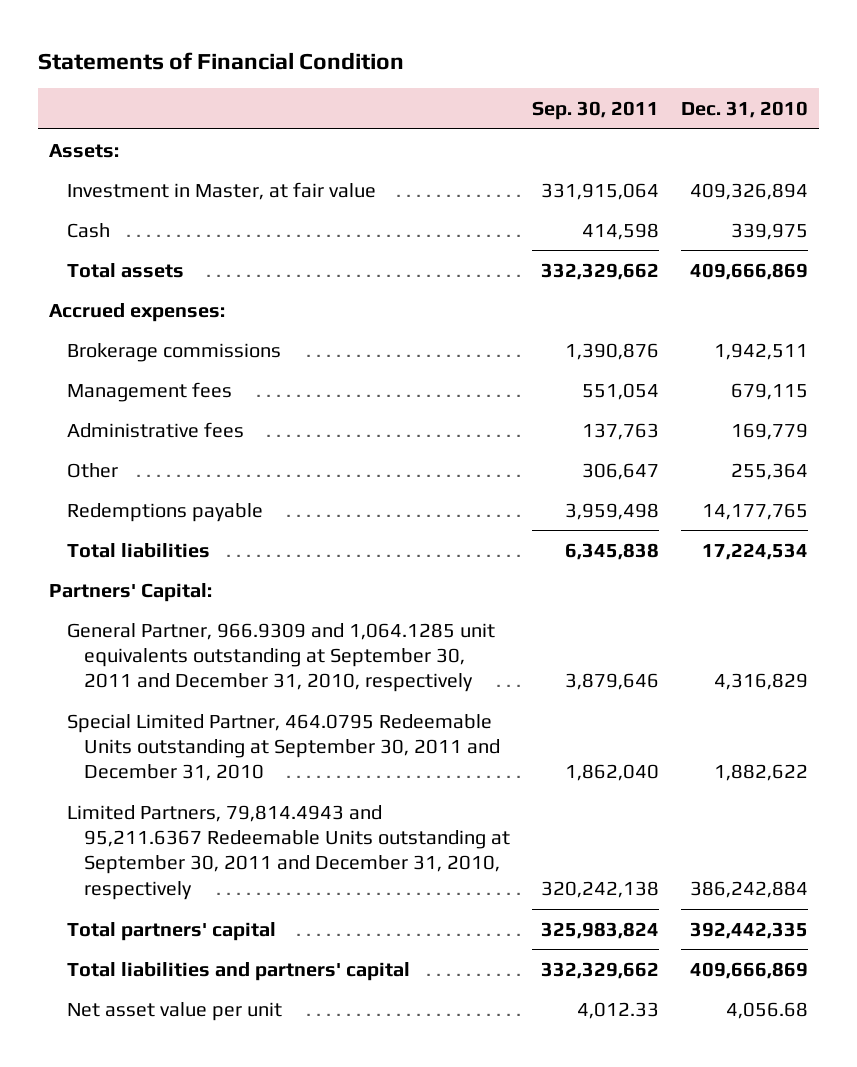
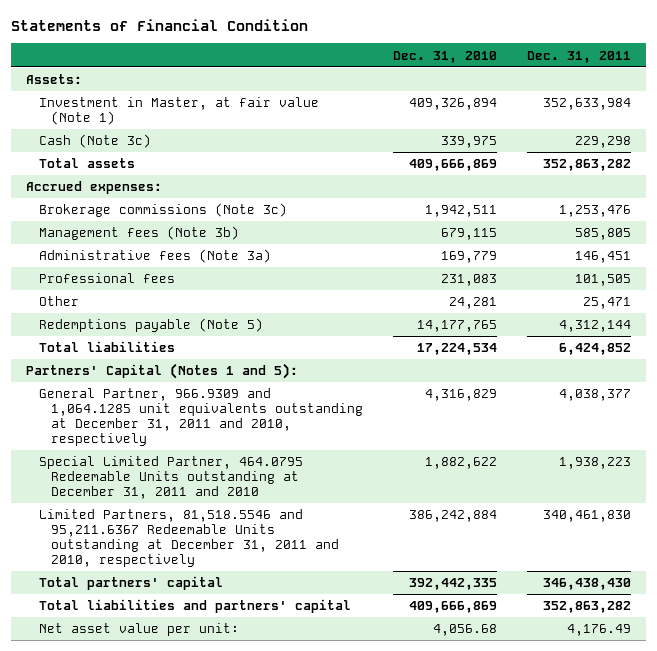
- | Sep. 30, 2011 | Dec. 31, 2010
+ | Dec. 31, 2010 | Dec. 31, 2011
- Investment in Master, at fair value | 331,915,064 | 409,326,894
- Cash | 414,598 | 339,975
+ Investment in Master, at fair value (Note 1) | 409,326,894 | 352,633,984
+ Cash (Note 3c) | 339,975 | 229,298
- Brokerage commissions | 1,390,876 | 1,942,511
- Management fees | 551,054 | 679,115
- Administrative fees | 137,763 | 169,779
- Other | 306,647 | 255,364
- Redemptions payable | 3,959,498 | 14,177,765
+ Brokerage commissions (Note 3c) | 1,942,511 | 1,253,476
+ Management fees (Note 3b) | 679,115 | 585,805
+ Administrative fees (Note 3a) | 169,779 | 146,451
+ Professional fees | 231,083 | 101,505
+ Other | 24,281 | 25,471
+ Redemptions payable (Note 5) | 14,177,765 | 4,312,144
- Partners' Capital:
- General Partner, 966.9309 and 1,064.1285 unit equivalents outstanding at September 30, 2011 and December 31, 2010, respectively | 3,879,646 | 4,316,829
- Special Limited Partner, 464.0795 Redeemable Units outstanding at September 30, 2011 and December 31, 2010 | 1,862,040 | 1,882,622
- Limited Partners, 79,814.4943 and 95,211.6367 Redeemable Units outstanding at September 30, 2011 and December 31, 2010, respectively | 320,242,138 | 386,242,884
+ Partners' Capital (Notes 1 and 5):
+ General Partner, 966.9309 and 1,064.1285 unit equivalents outstanding at December 31, 2011 and 2010, respectively | 4,316,829 | 4,038,377
+ Special Limited Partner, 464.0795 Redeemable Units outstanding at December 31, 2011 and 2010 | 1,882,622 | 1,938,223
+ Limited Partners, 81,518.5546 and 95,211.6367 Redeemable Units outstanding at December 31, 2011 and 2010, respectively | 386,242,884 | 340,461,830
- Net asset value per unit | 4,012.33 | 4,056.68
+ Net asset value per unit: | 4,056.68 | 4,176.49

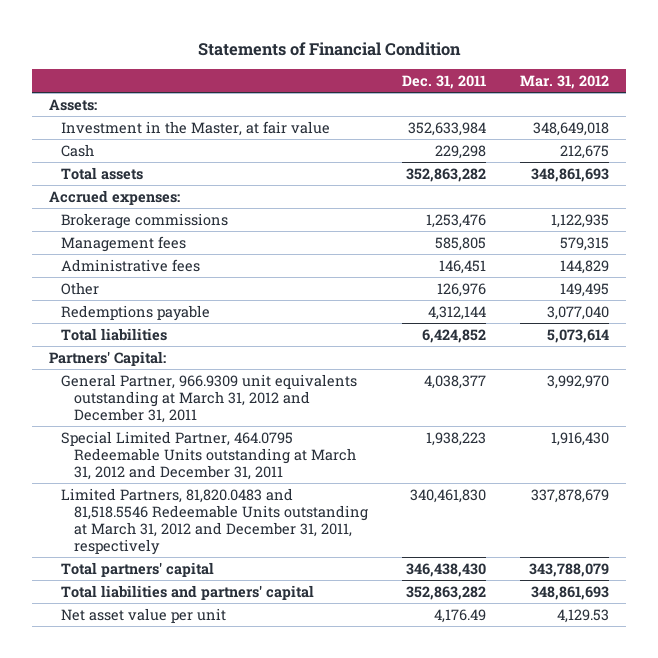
- | Dec. 31, 2010 | Dec. 31, 2011
+ | Dec. 31, 2011 | Mar. 31, 2012
- Investment in Master, at fair value (Note 1) | 409,326,894 | 352,633,984
- Cash (Note 3c) | 339,975 | 229,298
+ Investment in the Master, at fair value | 352,633,984 | 348,649,018
+ Cash | 229,298 | 212,675
- Brokerage commissions (Note 3c) | 1,942,511 | 1,253,476
- Management fees (Note 3b) | 679,115 | 585,805
- Administrative fees (Note 3a) | 169,779 | 146,451
- Professional fees | 231,083 | 101,505
- Other | 24,281 | 25,471
- Redemptions payable (Note 5) | 14,177,765 | 4,312,144
+ Brokerage commissions | 1,253,476 | 1,122,935
+ Management fees | 585,805 | 579,315
+ Administrative fees | 146,451 | 144,829
+ Other | 126,976 | 149,495
+ Redemptions payable | 4,312,144 | 3,077,040
- Partners' Capital (Notes 1 and 5):
- General Partner, 966.9309 and 1,064.1285 unit equivalents outstanding at December 31, 2011 and 2010, respectively | 4,316,829 | 4,038,377
- Special Limited Partner, 464.0795 Redeemable Units outstanding at December 31, 2011 and 2010 | 1,882,622 | 1,938,223
- Limited Partners, 81,518.5546 and 95,211.6367 Redeemable Units outstanding at December 31, 2011 and 2010, respectively | 386,242,884 | 340,461,830
+ Partners' Capital:
+ General Partner, 966.9309 unit equivalents outstanding at March 31, 2012 and December 31, 2011 | 4,038,377 | 3,992,970
+ Special Limited Partner, 464.0795 Redeemable Units outstanding at March 31, 2012 and December 31, 2011 | 1,938,223 | 1,916,430
+ Limited Partners, 81,820.0483 and 81,518.5546 Redeemable Units outstanding at March 31, 2012 and December 31, 2011, respectively | 340,461,830 | 337,878,679
- Net asset value per unit: | 4,056.68 | 4,176.49
+ Net asset value per unit | 4,176.49 | 4,129.53

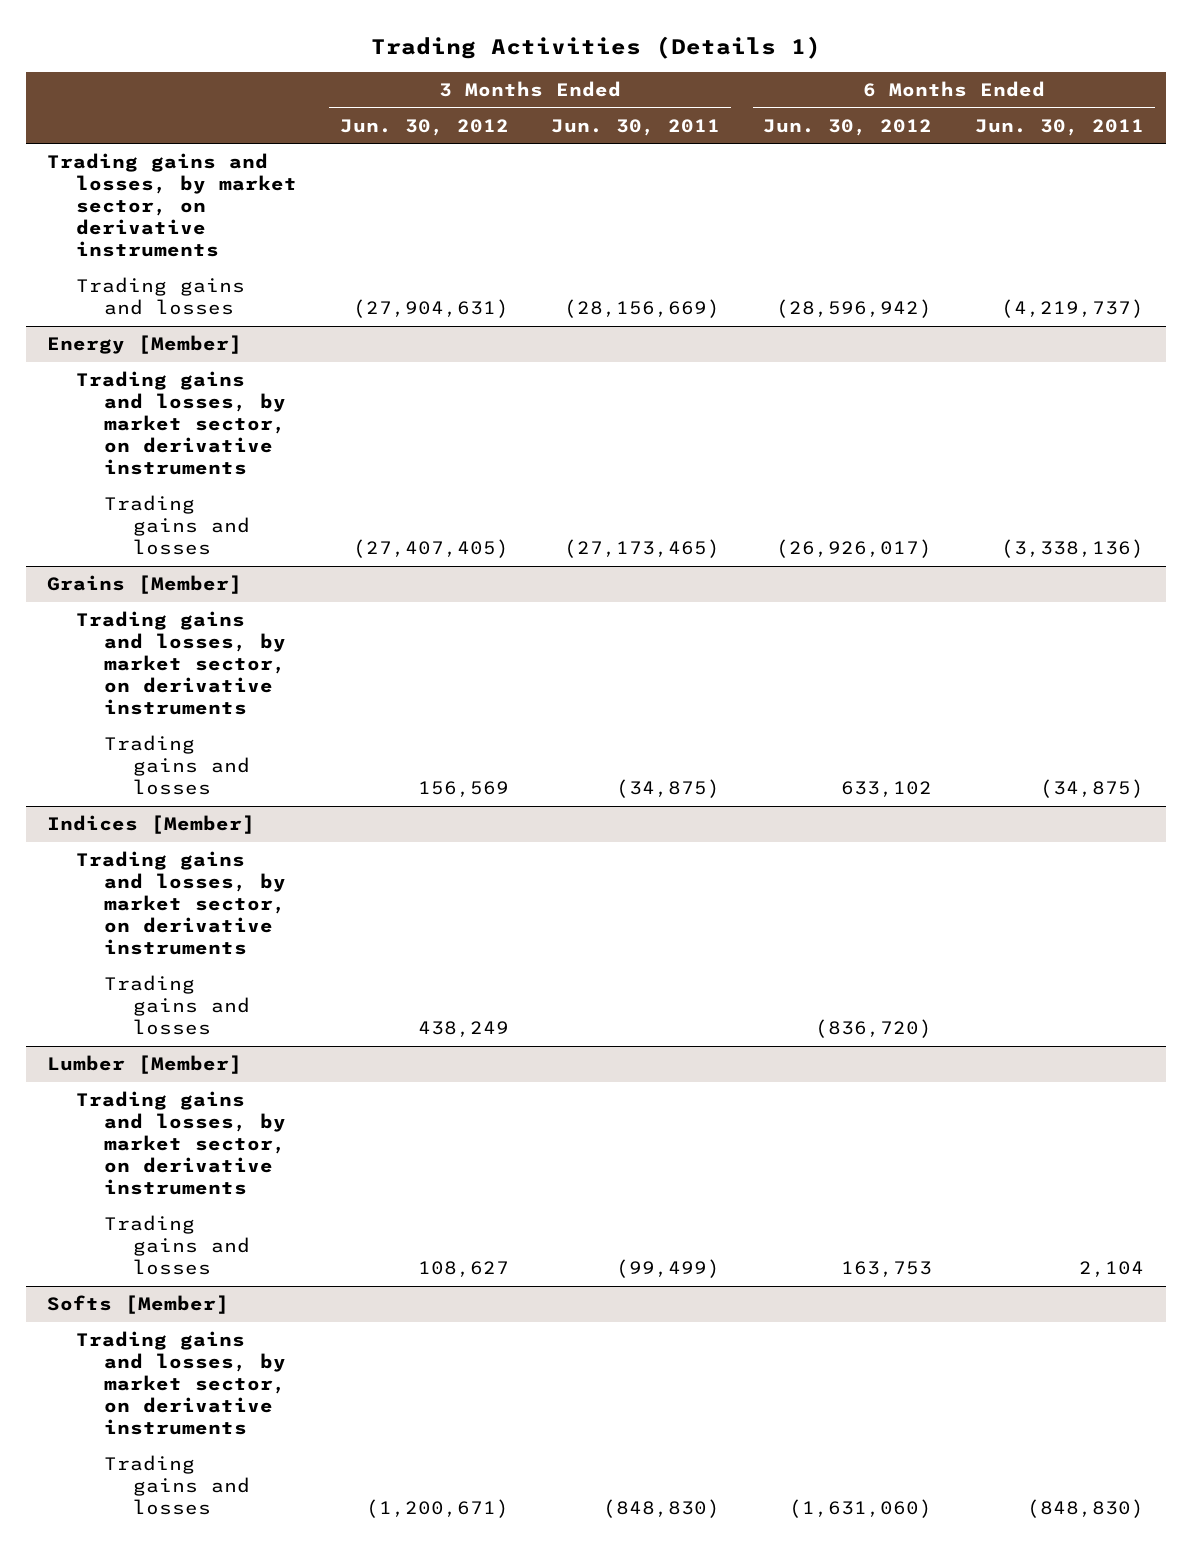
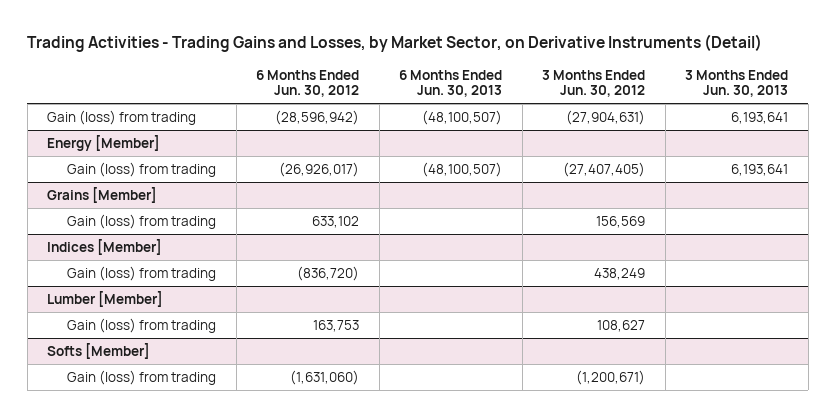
- Trading Activities (Details 1)
+ Trading Activities - Trading Gains and Losses, by Market Sector, on Derivative Instruments (Detail)
- | 3 Months Ended Jun. 30, 2012 | 3 Months Ended Jun. 30, 2011 | 6 Months Ended Jun. 30, 2012 | 6 Months Ended Jun. 30, 2011
+ | 6 Months Ended Jun. 30, 2012 | 6 Months Ended Jun. 30, 2013 | 3 Months Ended Jun. 30, 2012 | 3 Months Ended Jun. 30, 2013
- Trading gains and losses, by market sector, on derivative instruments
- Trading gains and losses | (27,904,631) | (28,156,669) | (28,596,942) | (4,219,737)
+ Gain (loss) from trading | (28,596,942) | (48,100,507) | (27,904,631) | 6,193,641
@ Energy [Member]
- Trading gains and losses, by market sector, on derivative instruments
- Trading gains and losses | (27,407,405) | (27,173,465) | (26,926,017) | (3,338,136)
+ Gain (loss) from trading | (26,926,017) | (48,100,507) | (27,407,405) | 6,193,641
@ Grains [Member]
- Trading gains and losses, by market sector, on derivative instruments
- Trading gains and losses | 156,569 | (34,875) | 633,102 | (34,875)
+ Gain (loss) from trading | 633,102 | | 156,569 |
@ Indices [Member]
- Trading gains and losses, by market sector, on derivative instruments
- Trading gains and losses | 438,249 | | (836,720) |
+ Gain (loss) from trading | (836,720) | | 438,249 |
@ Lumber [Member]
- Trading gains and losses, by market sector, on derivative instruments
- Trading gains and losses | 108,627 | (99,499) | 163,753 | 2,104
+ Gain (loss) from trading | 163,753 | | 108,627 |
@ Softs [Member]
- Trading gains and losses, by market sector, on derivative instruments
- Trading gains and losses | (1,200,671) | (848,830) | (1,631,060) | (848,830)
+ Gain (loss) from trading | (1,631,060) | | (1,200,671) |

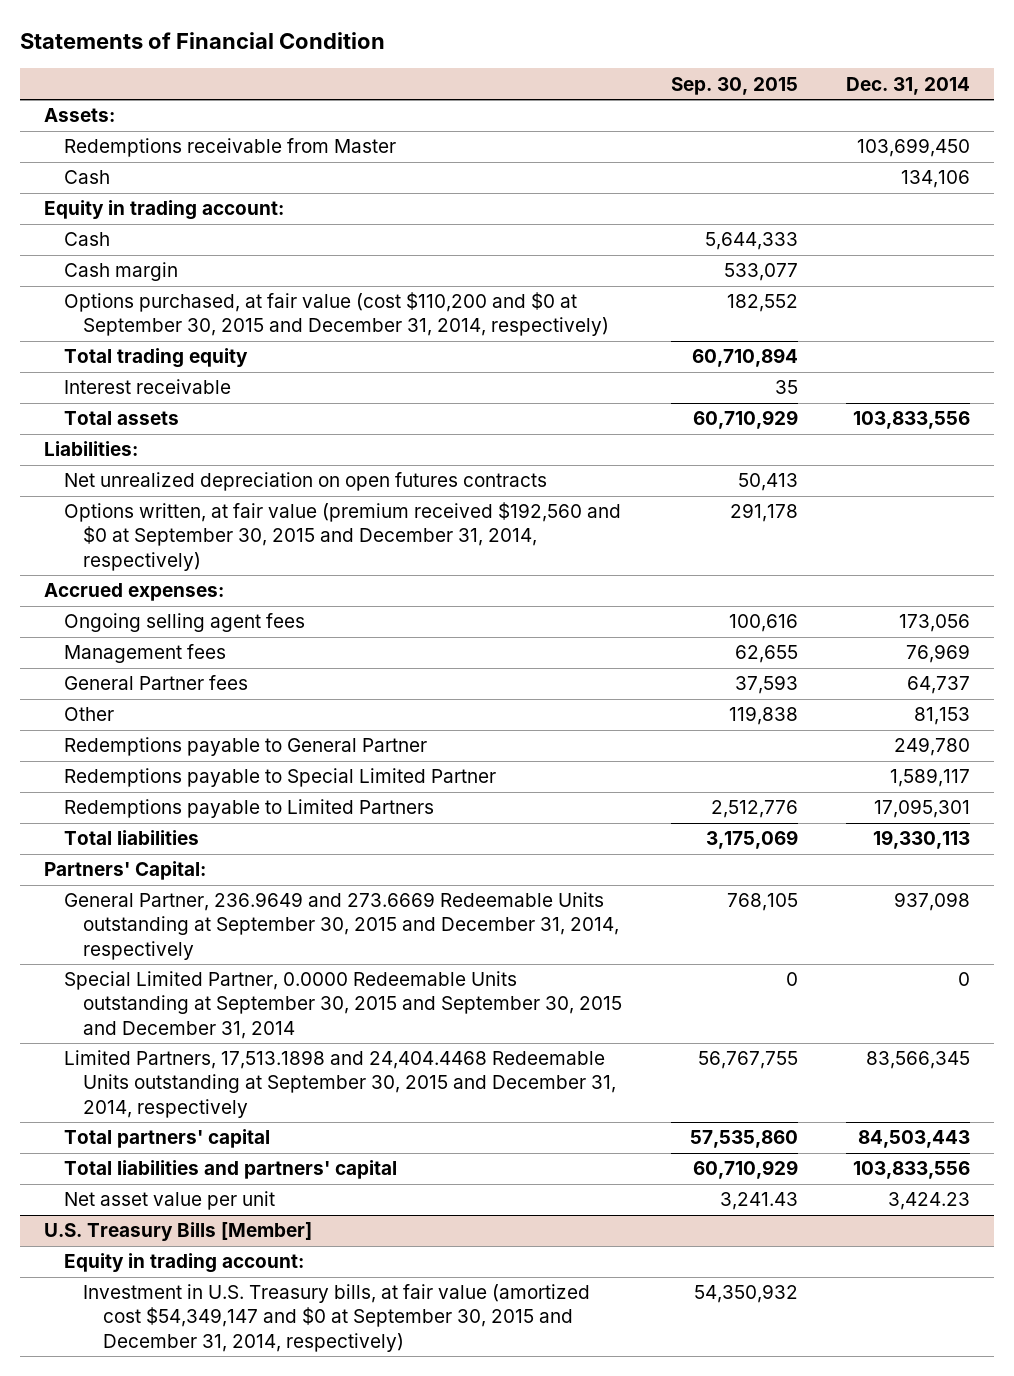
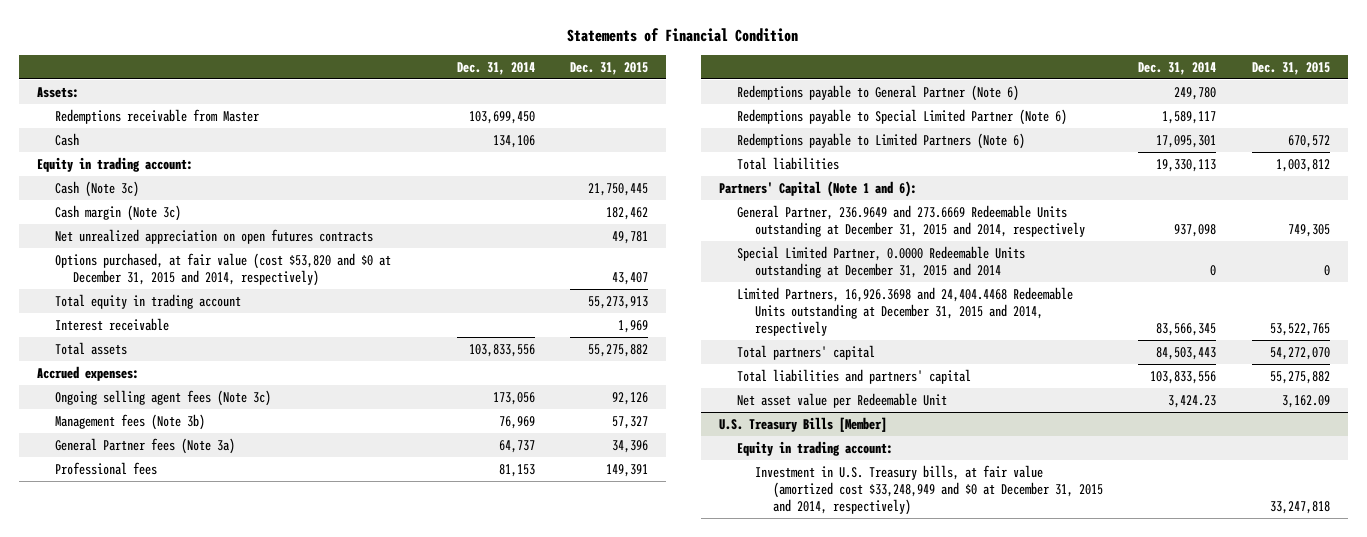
- | Sep. 30, 2015 | Dec. 31, 2014
+ | Dec. 31, 2014 | Dec. 31, 2015
- Cash | 5,644,333 |
- Cash margin | 533,077 |
- Options purchased, at fair value (cost $110,200 and $0 at September 30, 2015 and December 31, 2014, respectively) | 182,552 |
- Total trading equity | 60,710,894 |
+ Cash (Note 3c) | | 21,750,445
+ Cash margin (Note 3c) | | 182,462
+ Net unrealized appreciation on open futures contracts | | 49,781
+ Options purchased, at fair value (cost $53,820 and $0 at December 31, 2015 and 2014, respectively) | | 43,407
+ Total equity in trading account | | 55,273,913
- Liabilities:
- Net unrealized depreciation on open futures contracts | 50,413 |
- Options written, at fair value (premium received $192,560 and $0 at September 30, 2015 and December 31, 2014, respectively) | 291,178 |
- Ongoing selling agent fees | 100,616 | 173,056
- Management fees | 62,655 | 76,969
- General Partner fees | 37,593 | 64,737
- Other | 119,838 | 81,153
- Redemptions payable to General Partner | | 249,780
- Redemptions payable to Special Limited Partner | | 1,589,117
- Redemptions payable to Limited Partners | 2,512,776 | 17,095,301
+ Ongoing selling agent fees (Note 3c) | 173,056 | 92,126
+ Management fees (Note 3b) | 76,969 | 57,327
+ General Partner fees (Note 3a) | 64,737 | 34,396
+ Professional fees | 81,153 | 149,391
+ Redemptions payable to General Partner (Note 6) | 249,780 |
+ Redemptions payable to Special Limited Partner (Note 6) | 1,589,117 |
+ Redemptions payable to Limited Partners (Note 6) | 17,095,301 | 670,572
- Partners' Capital:
- General Partner, 236.9649 and 273.6669 Redeemable Units outstanding at September 30, 2015 and December 31, 2014, respectively | 768,105 | 937,098
- Special Limited Partner, 0.0000 Redeemable Units outstanding at September 30, 2015 and September 30, 2015 and December 31, 2014 | 0 | 0
- Limited Partners, 17,513.1898 and 24,404.4468 Redeemable Units outstanding at September 30, 2015 and December 31, 2014, respectively | 56,767,755 | 83,566,345
+ Partners' Capital (Note 1 and 6):
+ General Partner, 236.9649 and 273.6669 Redeemable Units outstanding at December 31, 2015 and 2014, respectively | 937,098 | 749,305
+ Special Limited Partner, 0.0000 Redeemable Units outstanding at December 31, 2015 and 2014 | 0 | 0
+ Limited Partners, 16,926.3698 and 24,404.4468 Redeemable Units outstanding at December 31, 2015 and 2014, respectively | 83,566,345 | 53,522,765
- Net asset value per unit | 3,241.43 | 3,424.23
+ Net asset value per Redeemable Unit | 3,424.23 | 3,162.09
@ U.S. Treasury Bills [Member]
- Investment in U.S. Treasury bills, at fair value (amortized cost $54,349,147 and $0 at September 30, 2015 and December 31, 2014, respectively) | 54,350,932 |
+ Investment in U.S. Treasury bills, at fair value (amortized cost $33,248,949 and $0 at December 31, 2015 and 2014, respectively) | | 33,247,818

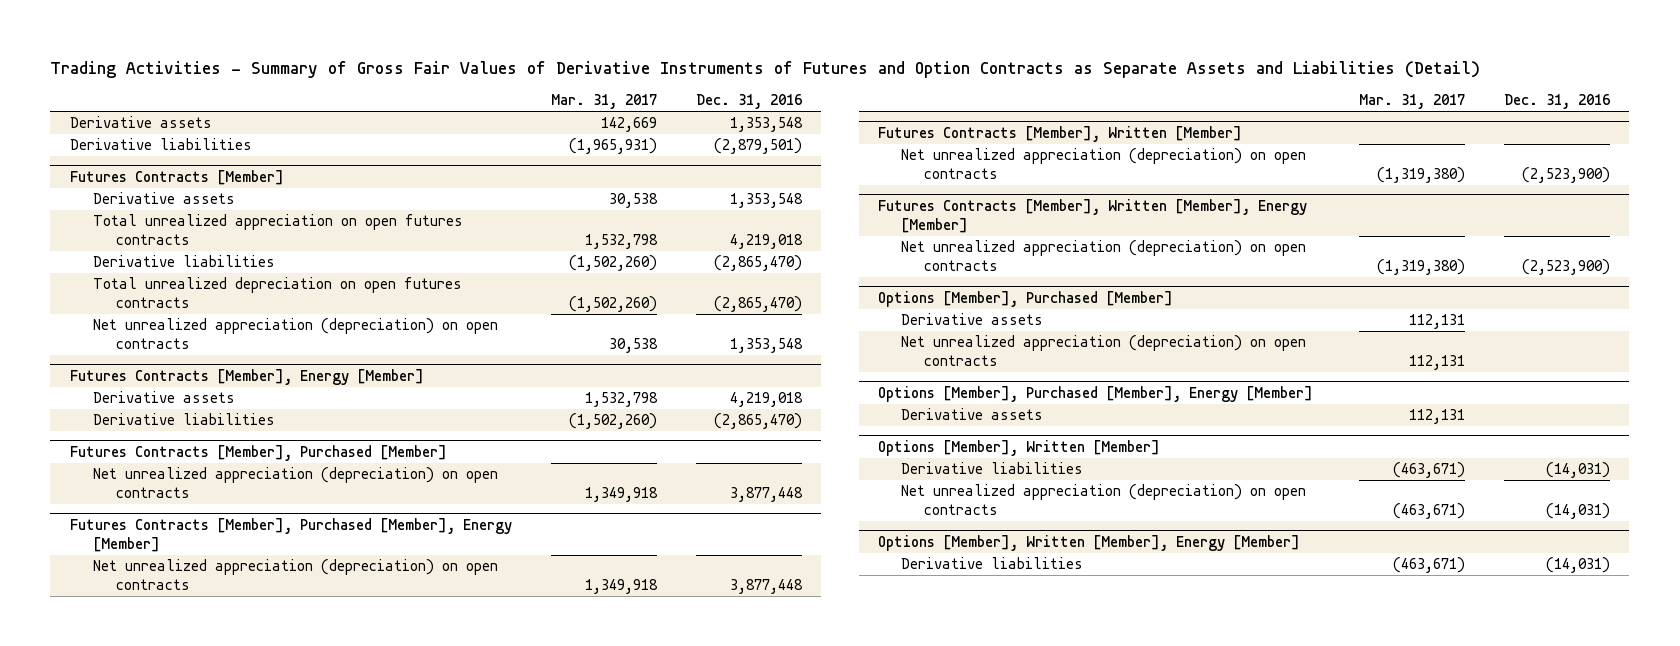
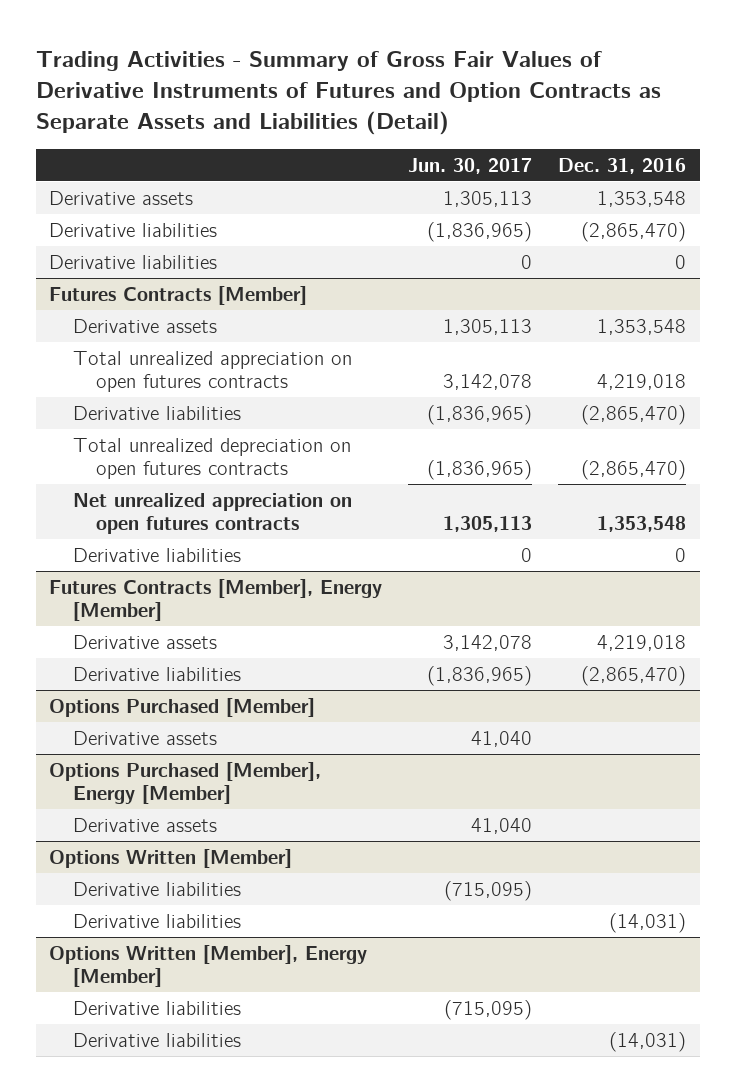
- | Mar. 31, 2017 | Dec. 31, 2016
+ | Jun. 30, 2017 | Dec. 31, 2016
- Derivative liabilities | (1,965,931) | (2,879,501)
+ Derivative liabilities | (1,836,965) | (2,865,470)
+ Derivative liabilities | 0 | 0
@ Futures Contracts [Member]
- Net unrealized appreciation (depreciation) on open contracts | 30,538 | 1,353,548
+ Net unrealized appreciation on open futures contracts | 1,305,113 | 1,353,548
+ Derivative liabilities | 0 | 0
- Futures Contracts [Member], Purchased [Member]
- Net unrealized appreciation (depreciation) on open contracts | 1,349,918 | 3,877,448
- Futures Contracts [Member], Purchased [Member], Energy [Member]
- Net unrealized appreciation (depreciation) on open contracts | 1,349,918 | 3,877,448
- Futures Contracts [Member], Written [Member]
- Net unrealized appreciation (depreciation) on open contracts | (1,319,380) | (2,523,900)
- Futures Contracts [Member], Written [Member], Energy [Member]
- Net unrealized appreciation (depreciation) on open contracts | (1,319,380) | (2,523,900)
- Options [Member], Purchased [Member]
+ Options Purchased [Member]
- Net unrealized appreciation (depreciation) on open contracts | 112,131 |
- Options [Member], Purchased [Member], Energy [Member]
+ Options Purchased [Member], Energy [Member]
- Options [Member], Written [Member]
+ Options Written [Member]
+ Derivative liabilities | (715,095) |
- Net unrealized appreciation (depreciation) on open contracts | (463,671) | (14,031)
- Options [Member], Written [Member], Energy [Member]
+ Options Written [Member], Energy [Member]
+ Derivative liabilities | (715,095) |

